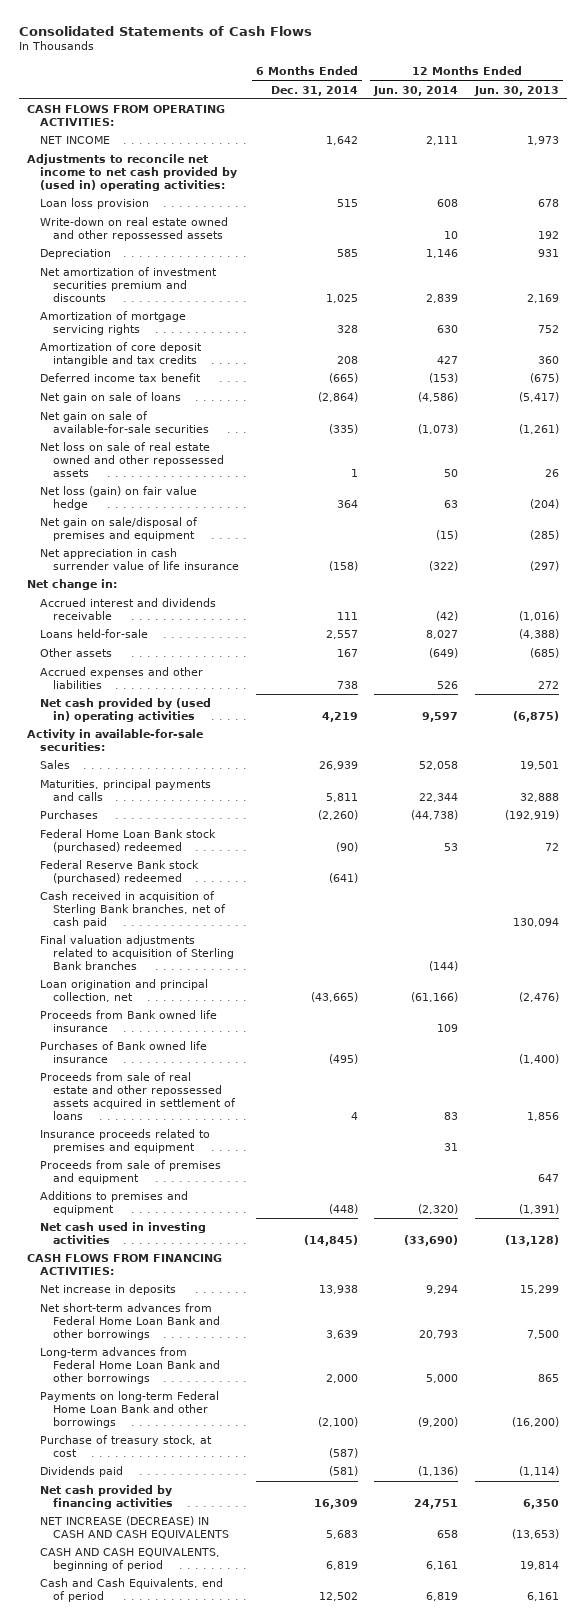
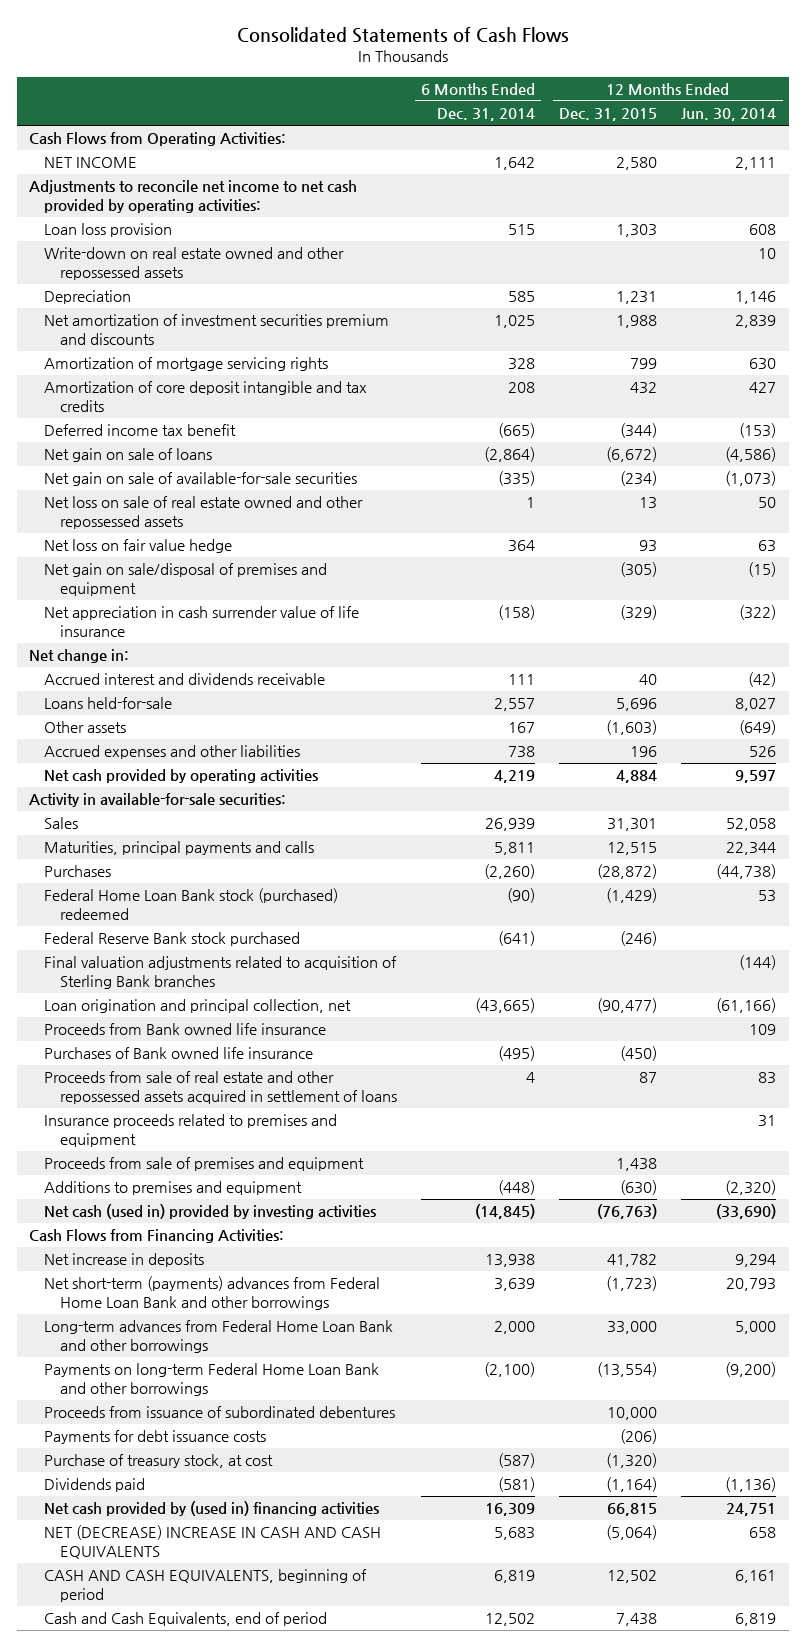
- | 6 Months Ended Dec. 31, 2014 | 12 Months Ended Jun. 30, 2014 | 12 Months Ended Jun. 30, 2013
+ | 6 Months Ended Dec. 31, 2014 | 12 Months Ended Dec. 31, 2015 | 12 Months Ended Jun. 30, 2014
- CASH FLOWS FROM OPERATING ACTIVITIES:
+ Cash Flows from Operating Activities:
- Adjustments to reconcile net income to net cash provided by (used in) operating activities:
+ Adjustments to reconcile net income to net cash provided by operating activities:
- Net loss (gain) on fair value hedge | 364 | 63 | (204)
+ Net loss on fair value hedge | 364 | 93 | 63
- Net cash provided by (used in) operating activities | 4,219 | 9,597 | (6,875)
+ Net cash provided by operating activities | 4,219 | 4,884 | 9,597
- Federal Reserve Bank stock (purchased) redeemed | (641) | |
- Cash received in acquisition of Sterling Bank branches, net of cash paid | | | 130,094
+ Federal Reserve Bank stock purchased | (641) | (246) |
- Net cash used in investing activities | (14,845) | (33,690) | (13,128)
- CASH FLOWS FROM FINANCING ACTIVITIES:
+ Net cash (used in) provided by investing activities | (14,845) | (76,763) | (33,690)
+ Cash Flows from Financing Activities:
- Net short-term advances from Federal Home Loan Bank and other borrowings | 3,639 | 20,793 | 7,500
+ Net short-term (payments) advances from Federal Home Loan Bank and other borrowings | 3,639 | (1,723) | 20,793
+ Proceeds from issuance of subordinated debentures | | 10,000 |
+ Payments for debt issuance costs | | (206) |
- Net cash provided by financing activities | 16,309 | 24,751 | 6,350
- NET INCREASE (DECREASE) IN CASH AND CASH EQUIVALENTS | 5,683 | 658 | (13,653)
+ Net cash provided by (used in) financing activities | 16,309 | 66,815 | 24,751
+ NET (DECREASE) INCREASE IN CASH AND CASH EQUIVALENTS | 5,683 | (5,064) | 658

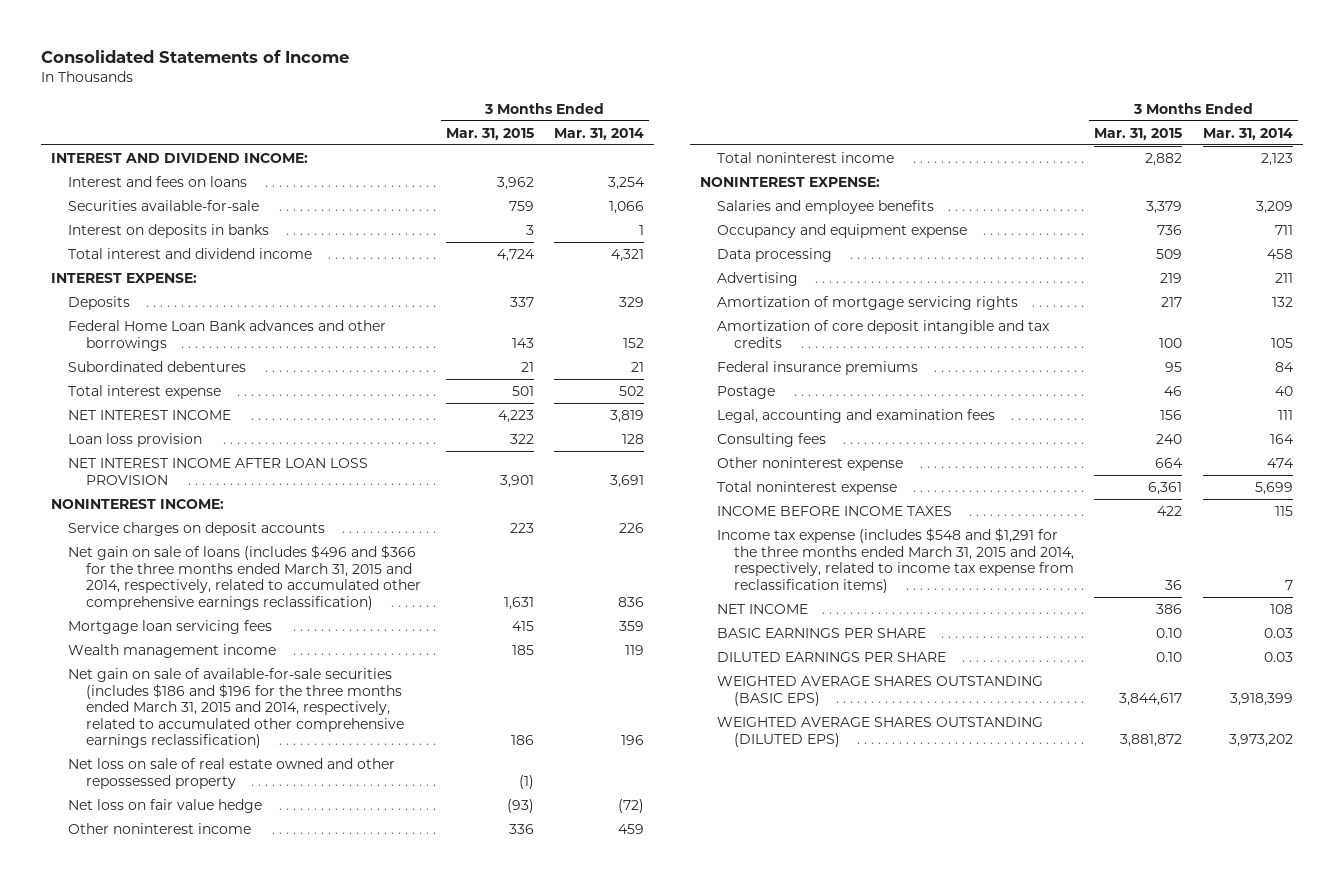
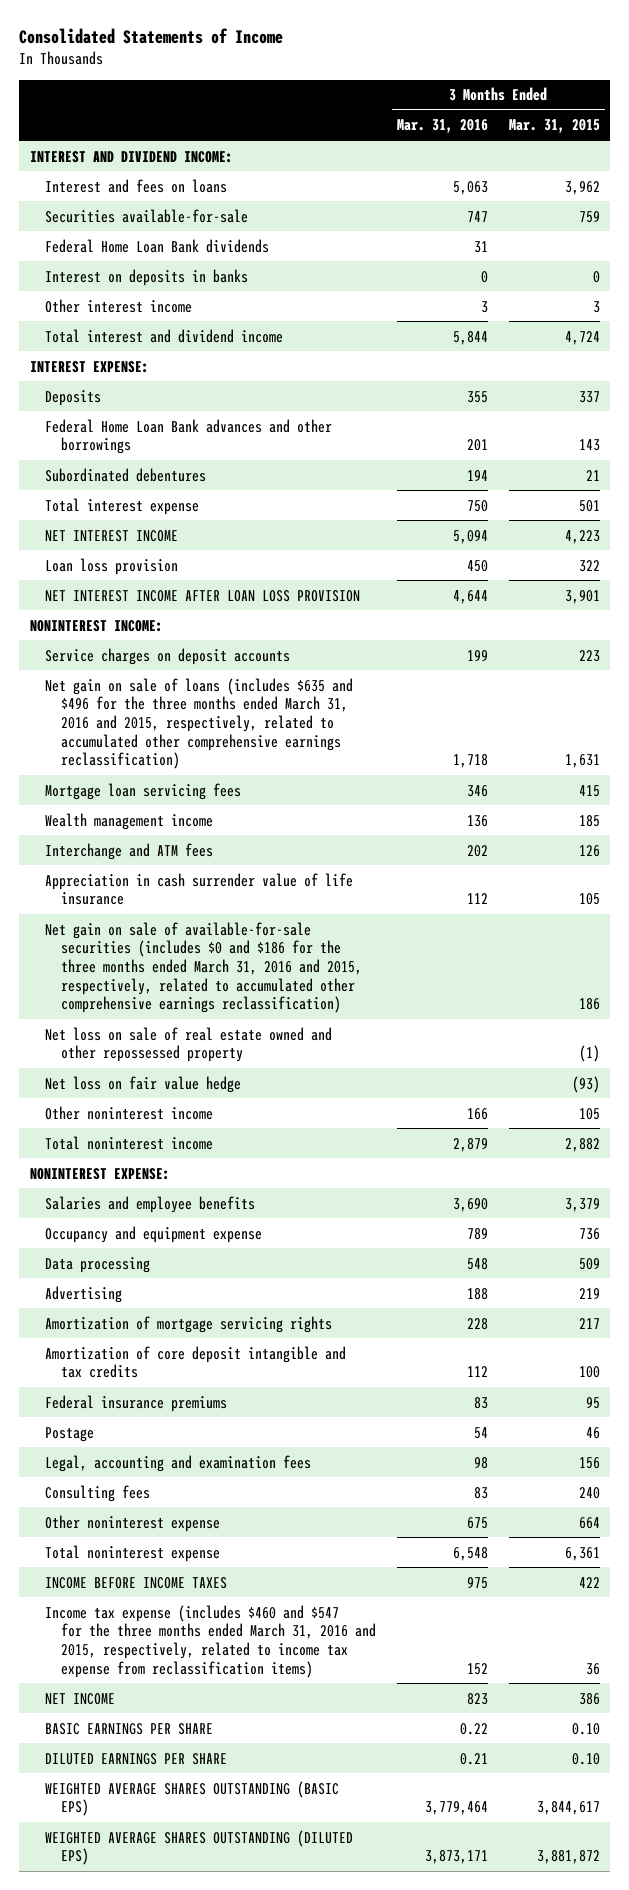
- | 3 Months Ended Mar. 31, 2015 | 3 Months Ended Mar. 31, 2014
+ | 3 Months Ended Mar. 31, 2016 | 3 Months Ended Mar. 31, 2015
- Interest on deposits in banks | 3 | 1
+ Federal Home Loan Bank dividends | 31 |
+ Interest on deposits in banks | 0 | 0
+ Other interest income | 3 | 3
- Net gain on sale of loans (includes $496 and $366 for the three months ended March 31, 2015 and 2014, respectively, related to accumulated other comprehensive earnings reclassification) | 1,631 | 836
+ Net gain on sale of loans (includes $635 and $496 for the three months ended March 31, 2016 and 2015, respectively, related to accumulated other comprehensive earnings reclassification) | 1,718 | 1,631
- Net gain on sale of available-for-sale securities (includes $186 and $196 for the three months ended March 31, 2015 and 2014, respectively, related to accumulated other comprehensive earnings reclassification) | 186 | 196
+ Interchange and ATM fees | 202 | 126
+ Appreciation in cash surrender value of life insurance | 112 | 105
+ Net gain on sale of available-for-sale securities (includes $0 and $186 for the three months ended March 31, 2016 and 2015, respectively, related to accumulated other comprehensive earnings reclassification) | | 186
- Other noninterest income | 336 | 459
+ Other noninterest income | 166 | 105
- Income tax expense (includes $548 and $1,291 for the three months ended March 31, 2015 and 2014, respectively, related to income tax expense from reclassification items) | 36 | 7
+ Income tax expense (includes $460 and $547 for the three months ended March 31, 2016 and 2015, respectively, related to income tax expense from reclassification items) | 152 | 36

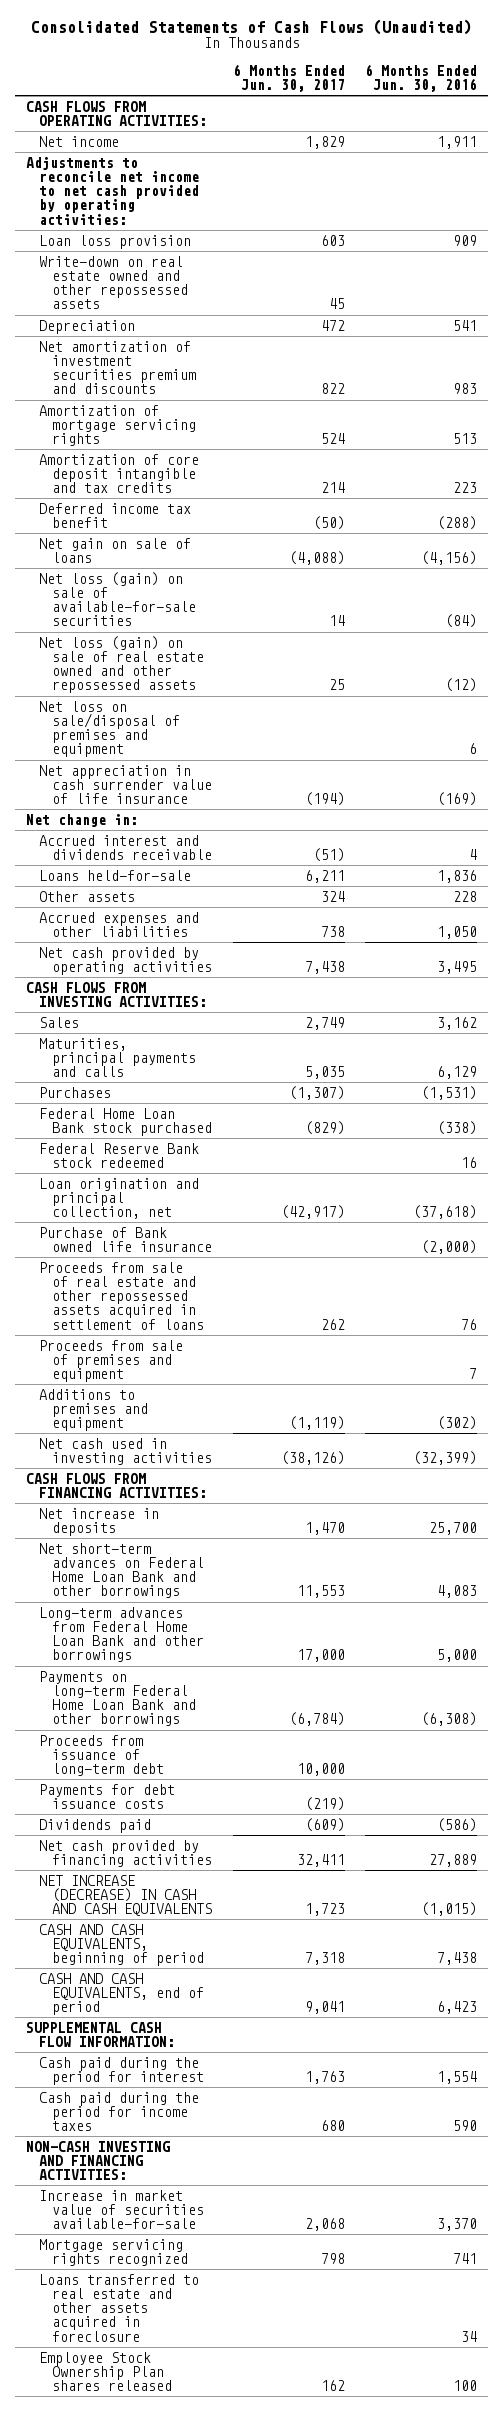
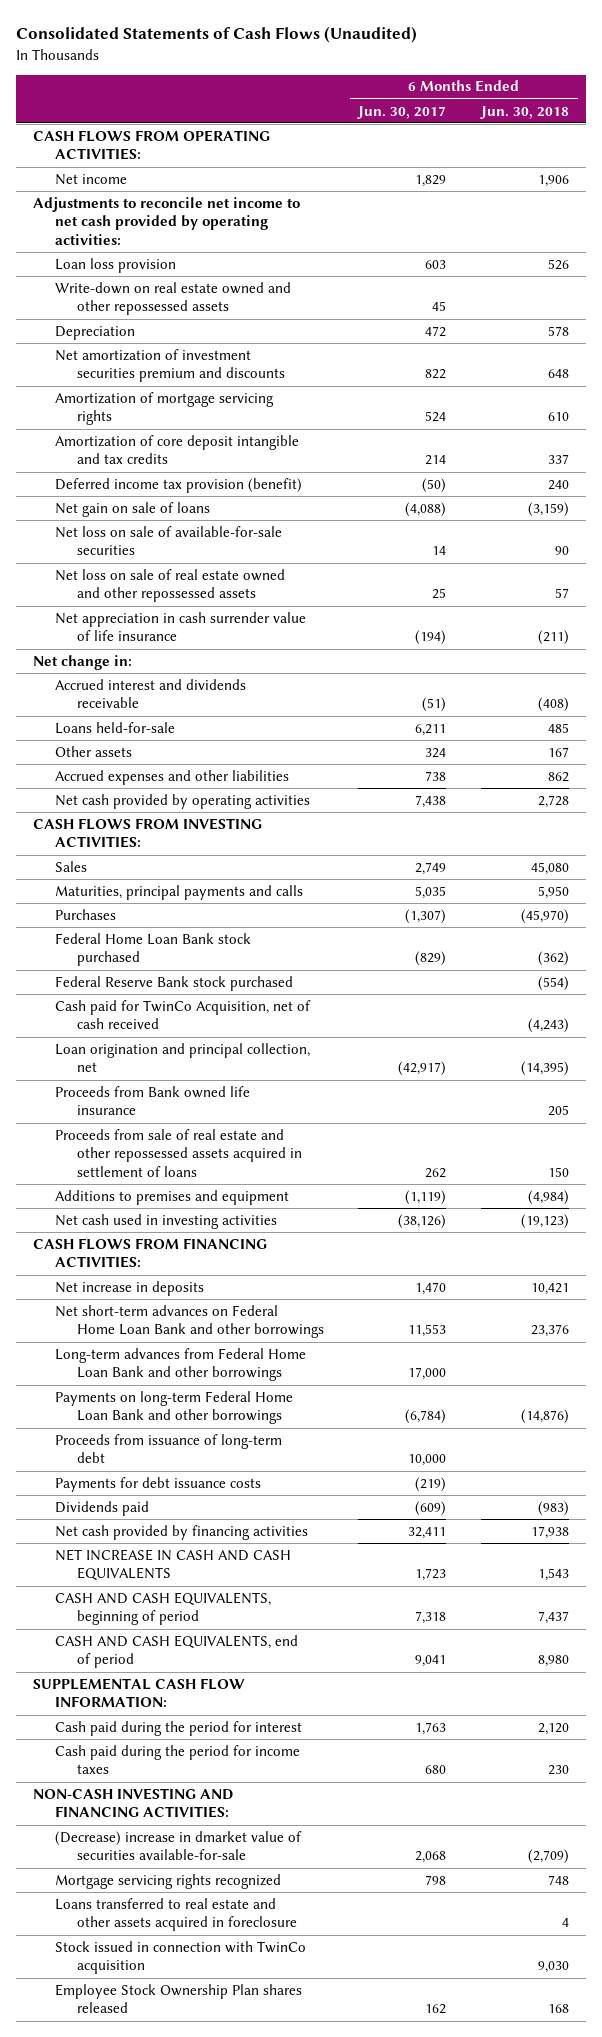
- | 6 Months Ended Jun. 30, 2017 | 6 Months Ended Jun. 30, 2016
+ | 6 Months Ended Jun. 30, 2017 | 6 Months Ended Jun. 30, 2018
- Deferred income tax benefit | (50) | (288)
+ Deferred income tax provision (benefit) | (50) | 240
- Net loss (gain) on sale of available-for-sale securities | 14 | (84)
- Net loss (gain) on sale of real estate owned and other repossessed assets | 25 | (12)
- Net loss on sale/disposal of premises and equipment | | 6
+ Net loss on sale of available-for-sale securities | 14 | 90
+ Net loss on sale of real estate owned and other repossessed assets | 25 | 57
- Federal Reserve Bank stock redeemed | | 16
+ Federal Reserve Bank stock purchased | | (554)
+ Cash paid for TwinCo Acquisition, net of cash received | | (4,243)
- Purchase of Bank owned life insurance | | (2,000)
+ Proceeds from Bank owned life insurance | | 205
- Proceeds from sale of premises and equipment | | 7
- NET INCREASE (DECREASE) IN CASH AND CASH EQUIVALENTS | 1,723 | (1,015)
+ NET INCREASE IN CASH AND CASH EQUIVALENTS | 1,723 | 1,543
- Increase in market value of securities available-for-sale | 2,068 | 3,370
+ (Decrease) increase in dmarket value of securities available-for-sale | 2,068 | (2,709)
+ Stock issued in connection with TwinCo acquisition | | 9,030

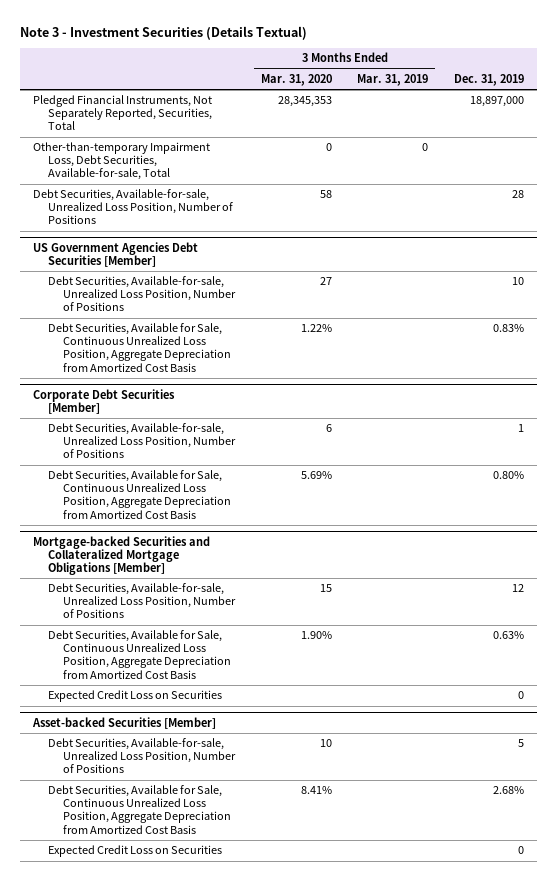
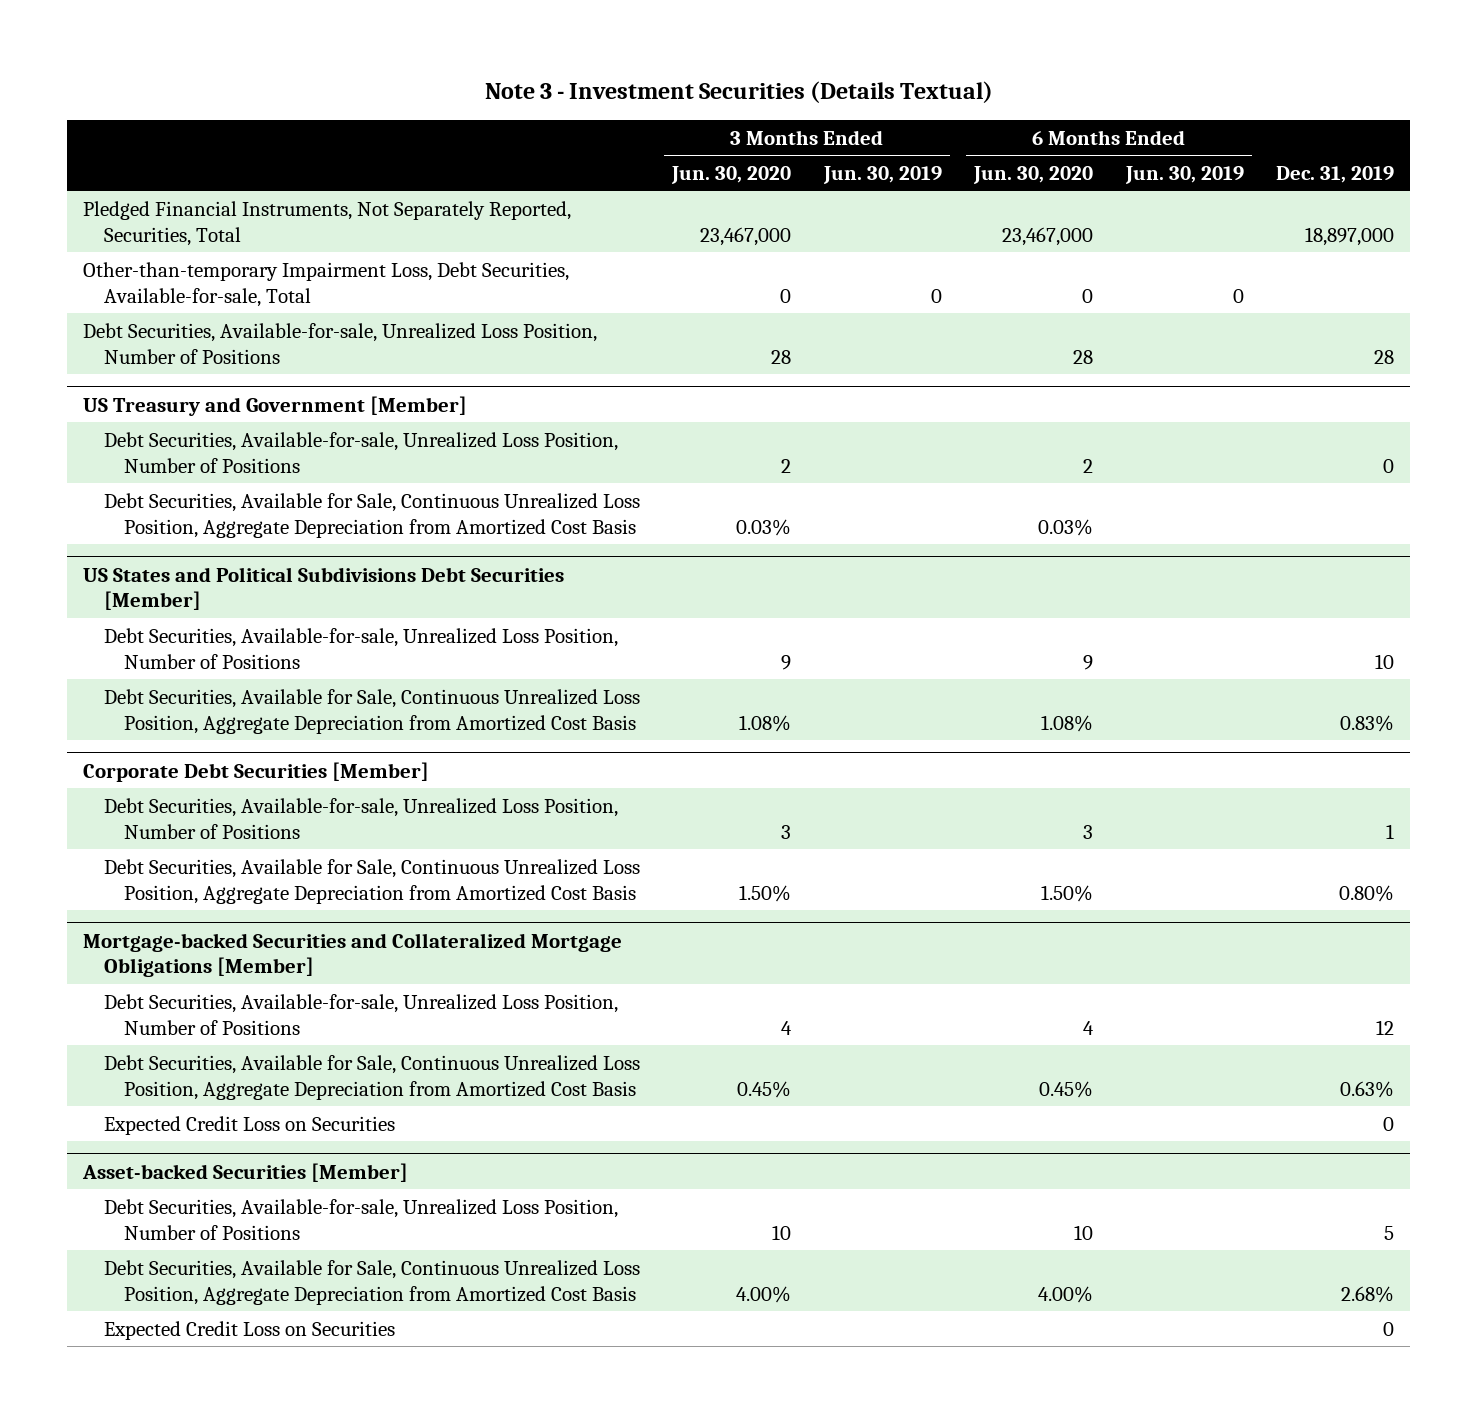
- | 3 Months Ended Mar. 31, 2020 | 3 Months Ended Mar. 31, 2019 | Dec. 31, 2019
+ | 3 Months Ended Jun. 30, 2020 | 3 Months Ended Jun. 30, 2019 | 6 Months Ended Jun. 30, 2020 | 6 Months Ended Jun. 30, 2019 | Dec. 31, 2019
- US Government Agencies Debt Securities [Member]
+ US Treasury and Government [Member]
+ Debt Securities, Available-for-sale, Unrealized Loss Position, Number of Positions | 2 | | 2 | | 0
+ Debt Securities, Available for Sale, Continuous Unrealized Loss Position, Aggregate Depreciation from Amortized Cost Basis | 0.03% | | 0.03% | |
+ US States and Political Subdivisions Debt Securities [Member]

